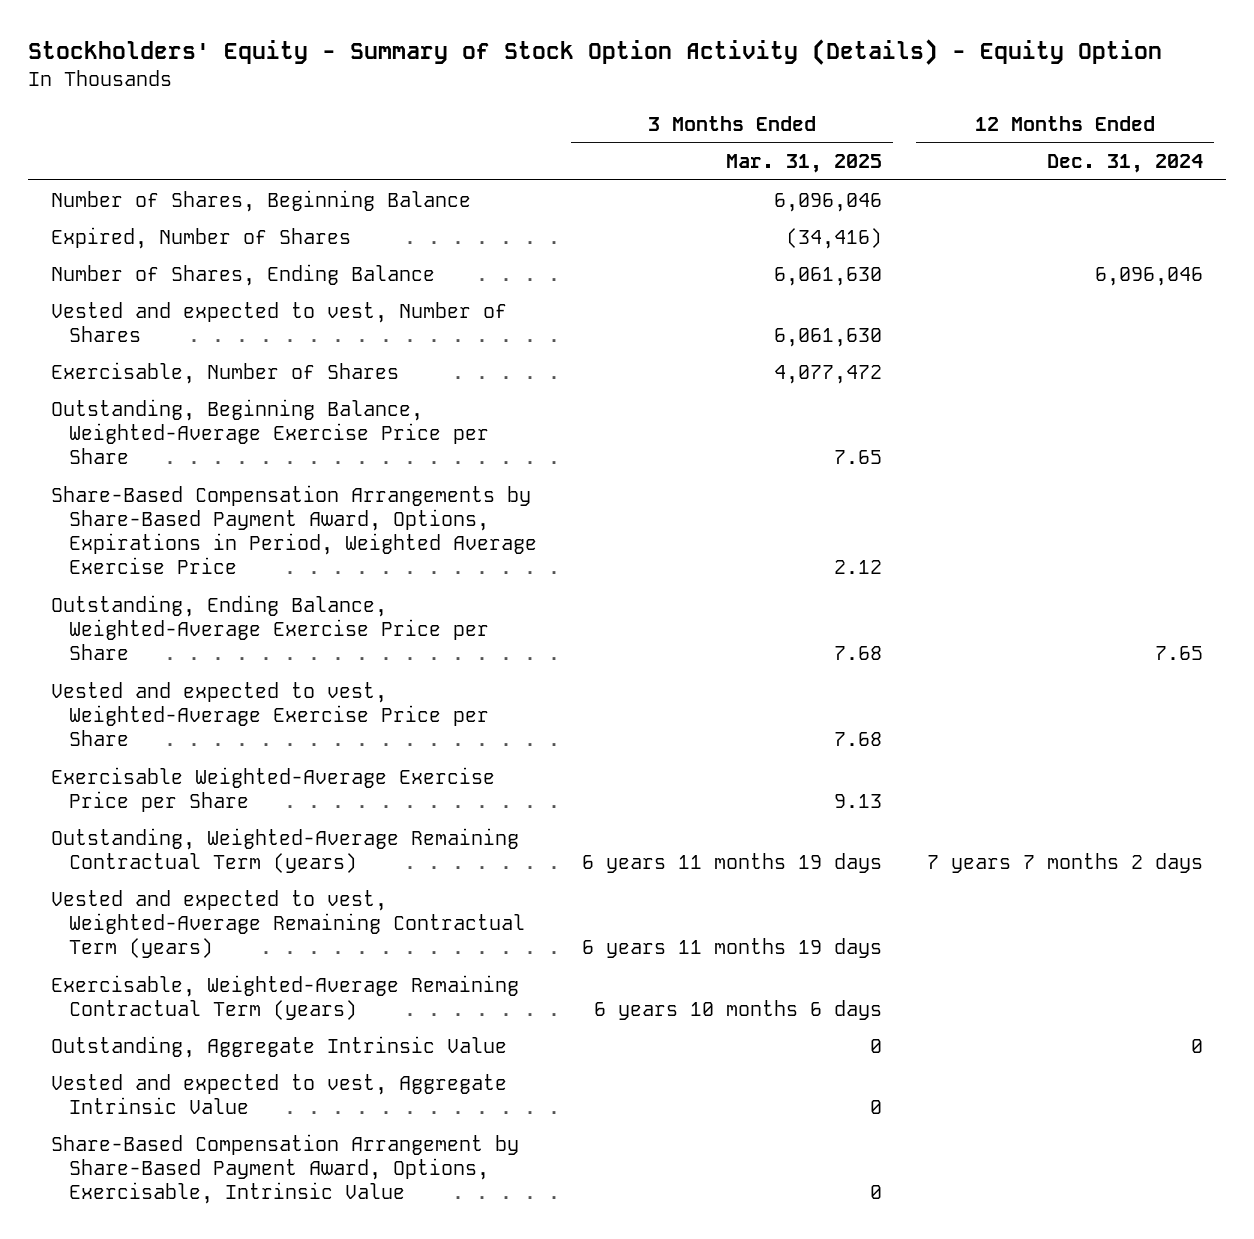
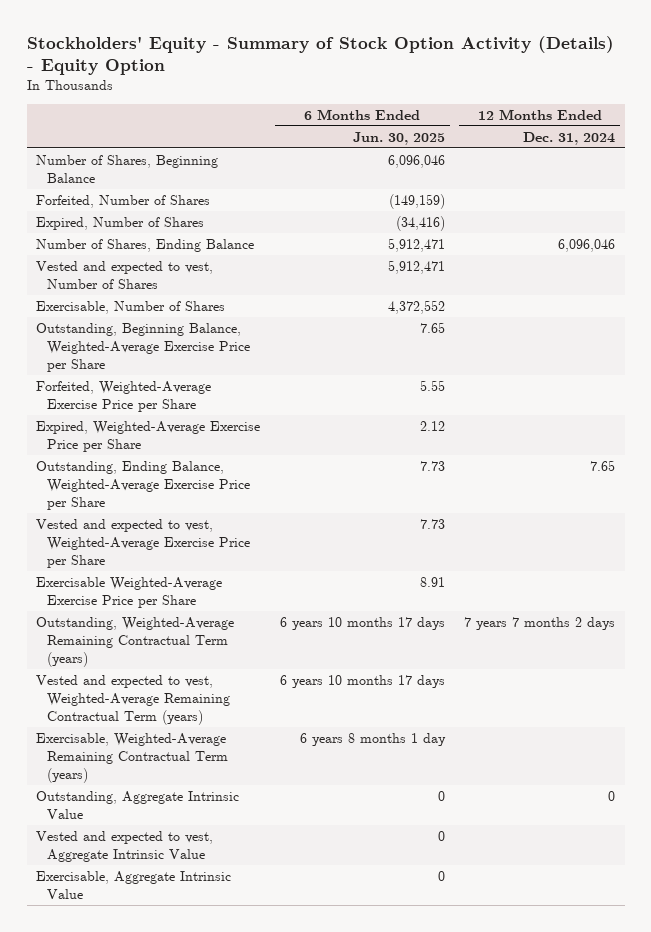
- | 3 Months Ended Mar. 31, 2025 | 12 Months Ended Dec. 31, 2024
+ | 6 Months Ended Jun. 30, 2025 | 12 Months Ended Dec. 31, 2024
+ Forfeited, Number of Shares | (149,159) |
- Share-Based Compensation Arrangements by Share-Based Payment Award, Options, Expirations in Period, Weighted Average Exercise Price | 2.12 |
+ Forfeited, Weighted-Average Exercise Price per Share | 5.55 |
+ Expired, Weighted-Average Exercise Price per Share | 2.12 |
- Share-Based Compensation Arrangement by Share-Based Payment Award, Options, Exercisable, Intrinsic Value | 0 |
+ Exercisable, Aggregate Intrinsic Value | 0 |

